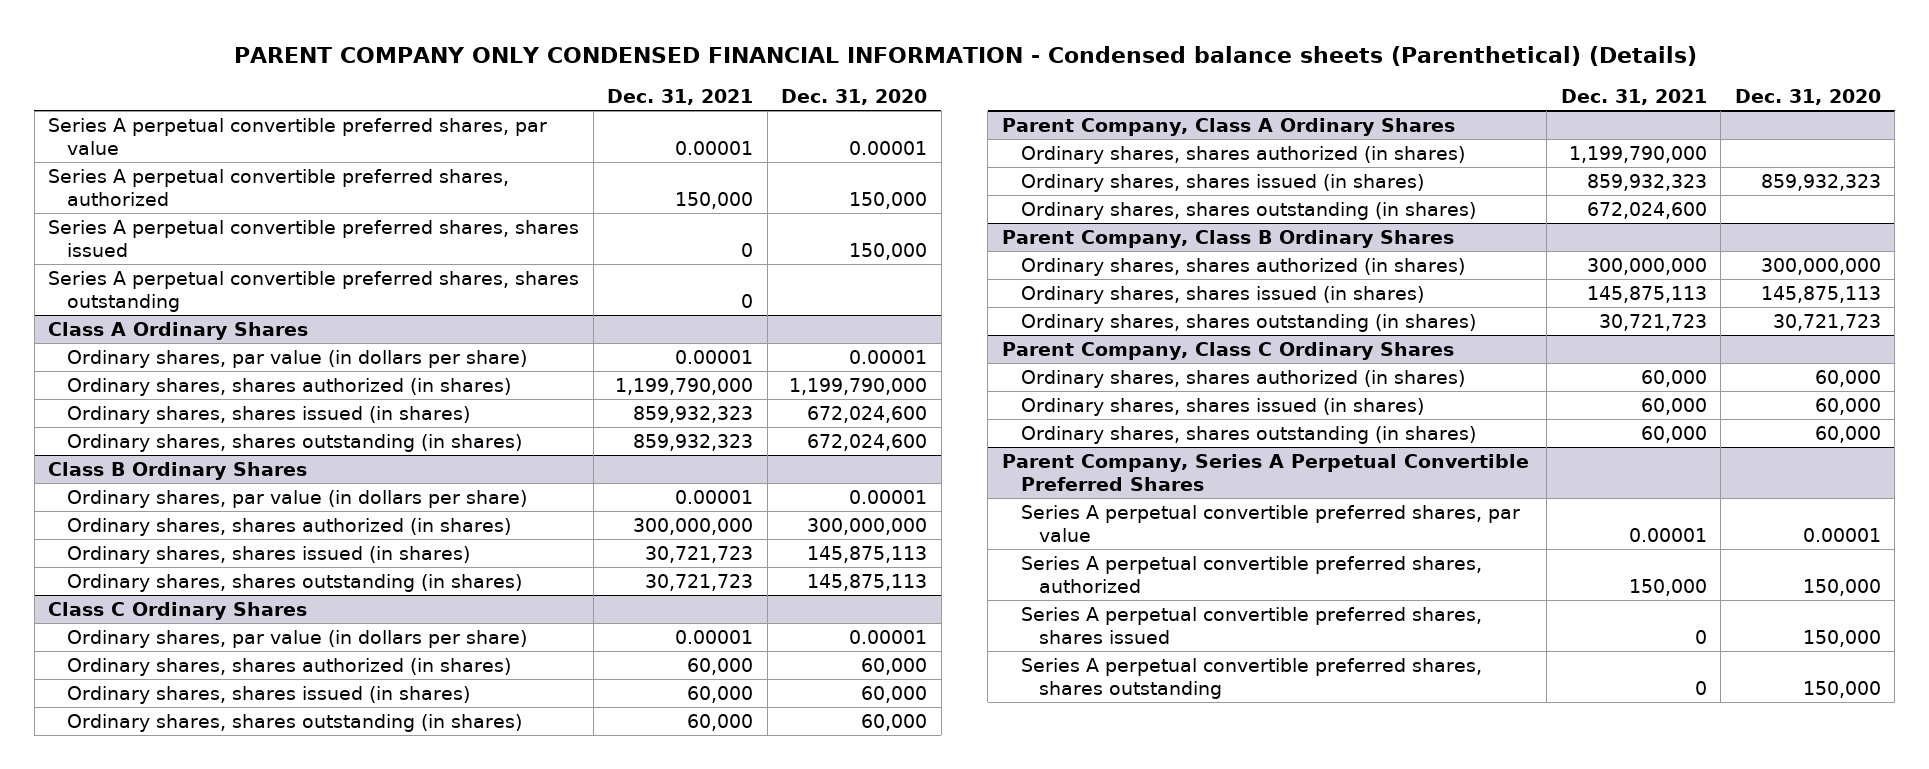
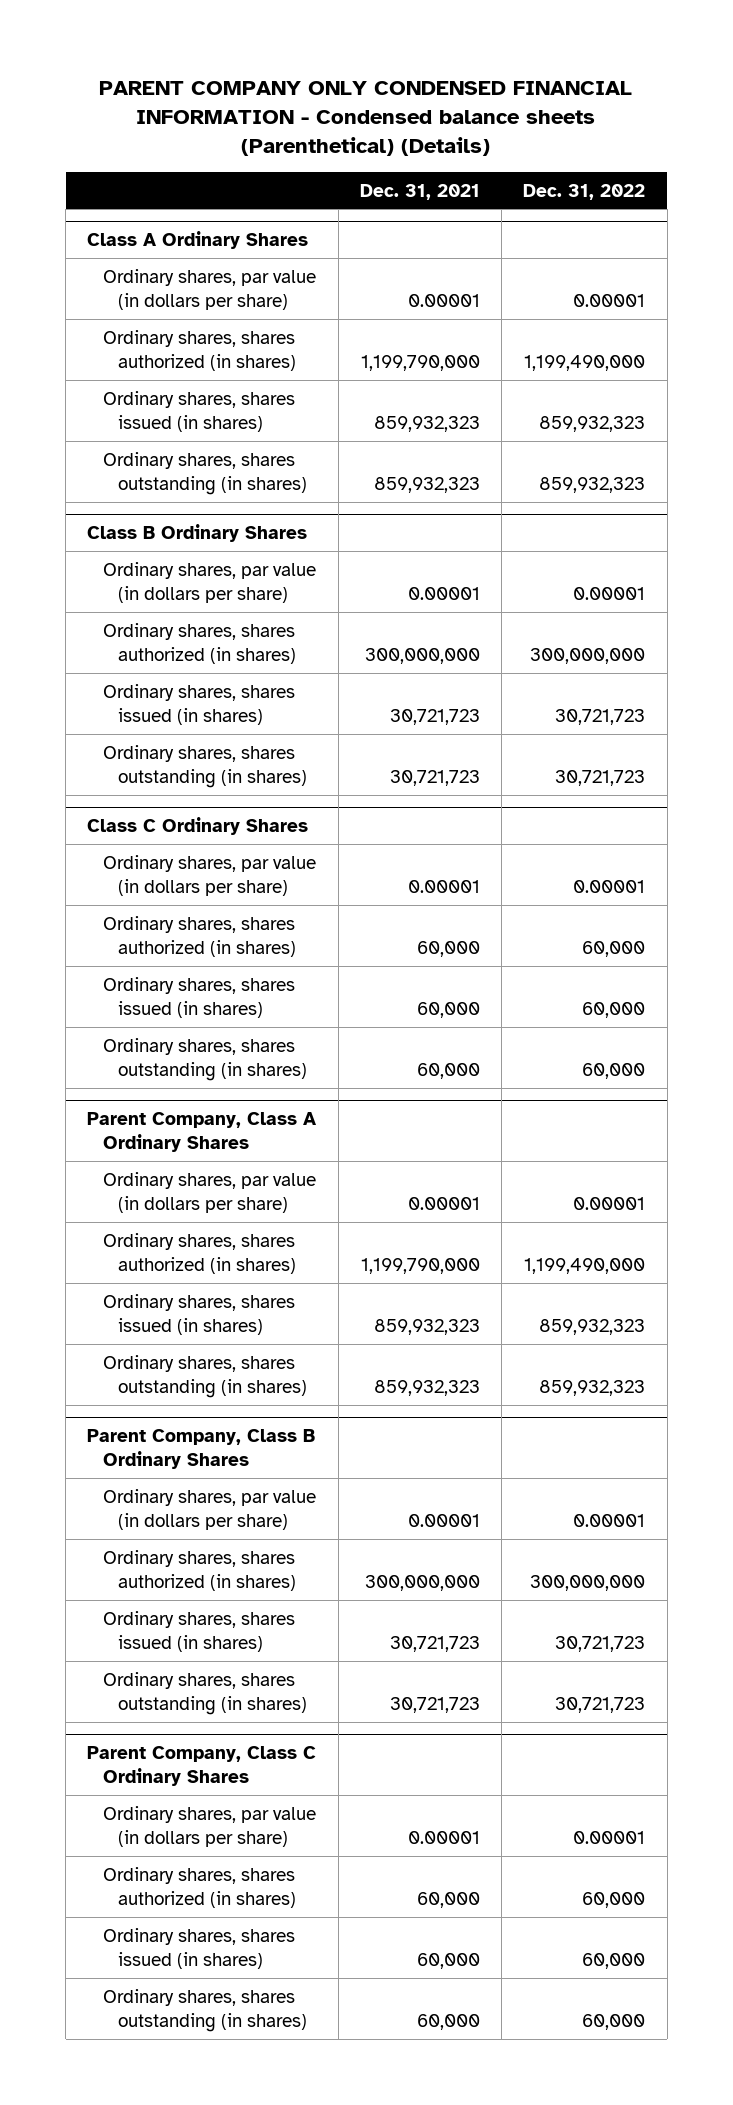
- | Dec. 31, 2021 | Dec. 31, 2020
+ | Dec. 31, 2021 | Dec. 31, 2022
- Series A perpetual convertible preferred shares, par value | 0.00001 | 0.00001
- Series A perpetual convertible preferred shares, authorized | 150,000 | 150,000
- Series A perpetual convertible preferred shares, shares issued | 0 | 150,000
- Series A perpetual convertible preferred shares, shares outstanding | 0 |
@ Parent Company, Class A Ordinary Shares
+ Ordinary shares, par value (in dollars per share) | 0.00001 | 0.00001
- Ordinary shares, shares outstanding (in shares) | 672,024,600 |
+ Ordinary shares, shares outstanding (in shares) | 859,932,323 | 859,932,323
@ Parent Company, Class B Ordinary Shares
+ Ordinary shares, par value (in dollars per share) | 0.00001 | 0.00001
- Ordinary shares, shares issued (in shares) | 145,875,113 | 145,875,113
+ Ordinary shares, shares issued (in shares) | 30,721,723 | 30,721,723
@ Parent Company, Class C Ordinary Shares
+ Ordinary shares, par value (in dollars per share) | 0.00001 | 0.00001
- Parent Company, Series A Perpetual Convertible Preferred Shares
- Series A perpetual convertible preferred shares, par value | 0.00001 | 0.00001
- Series A perpetual convertible preferred shares, authorized | 150,000 | 150,000
- Series A perpetual convertible preferred shares, shares issued | 0 | 150,000
- Series A perpetual convertible preferred shares, shares outstanding | 0 | 150,000

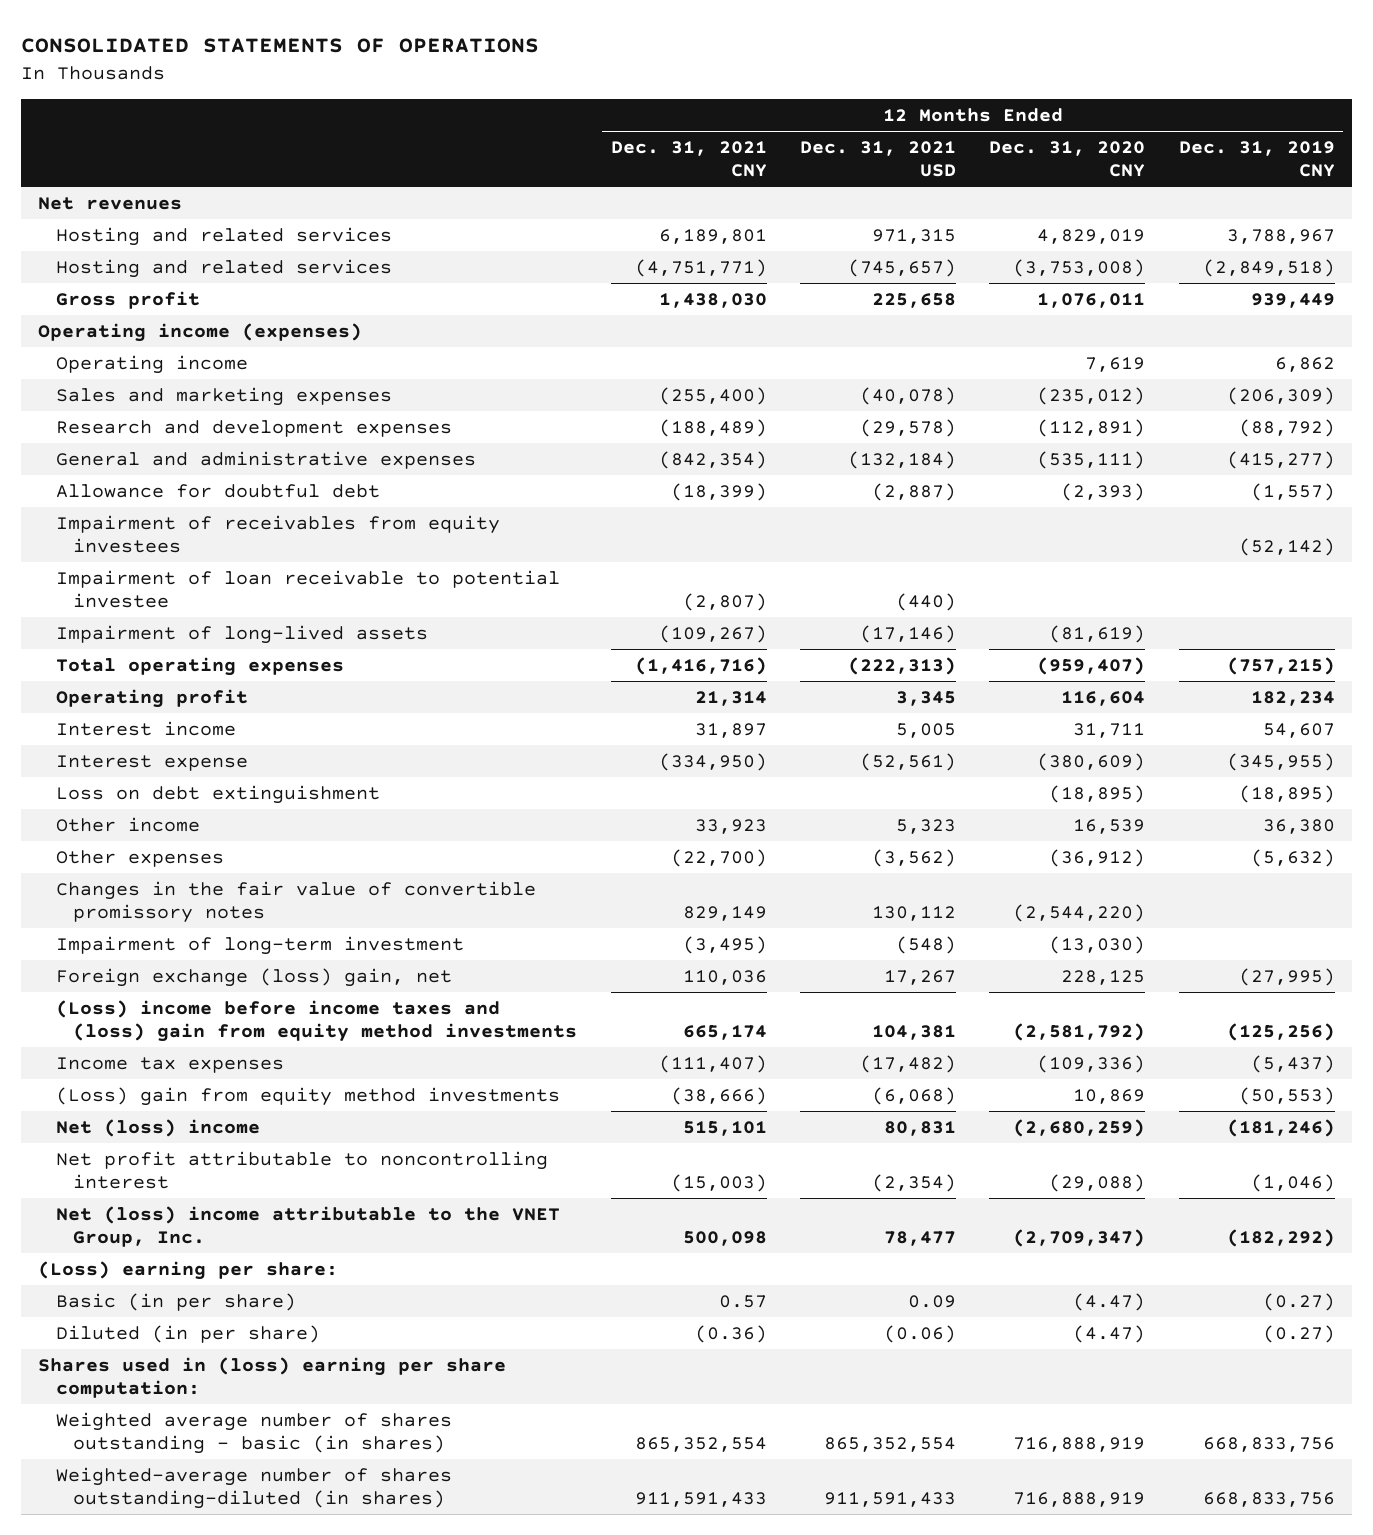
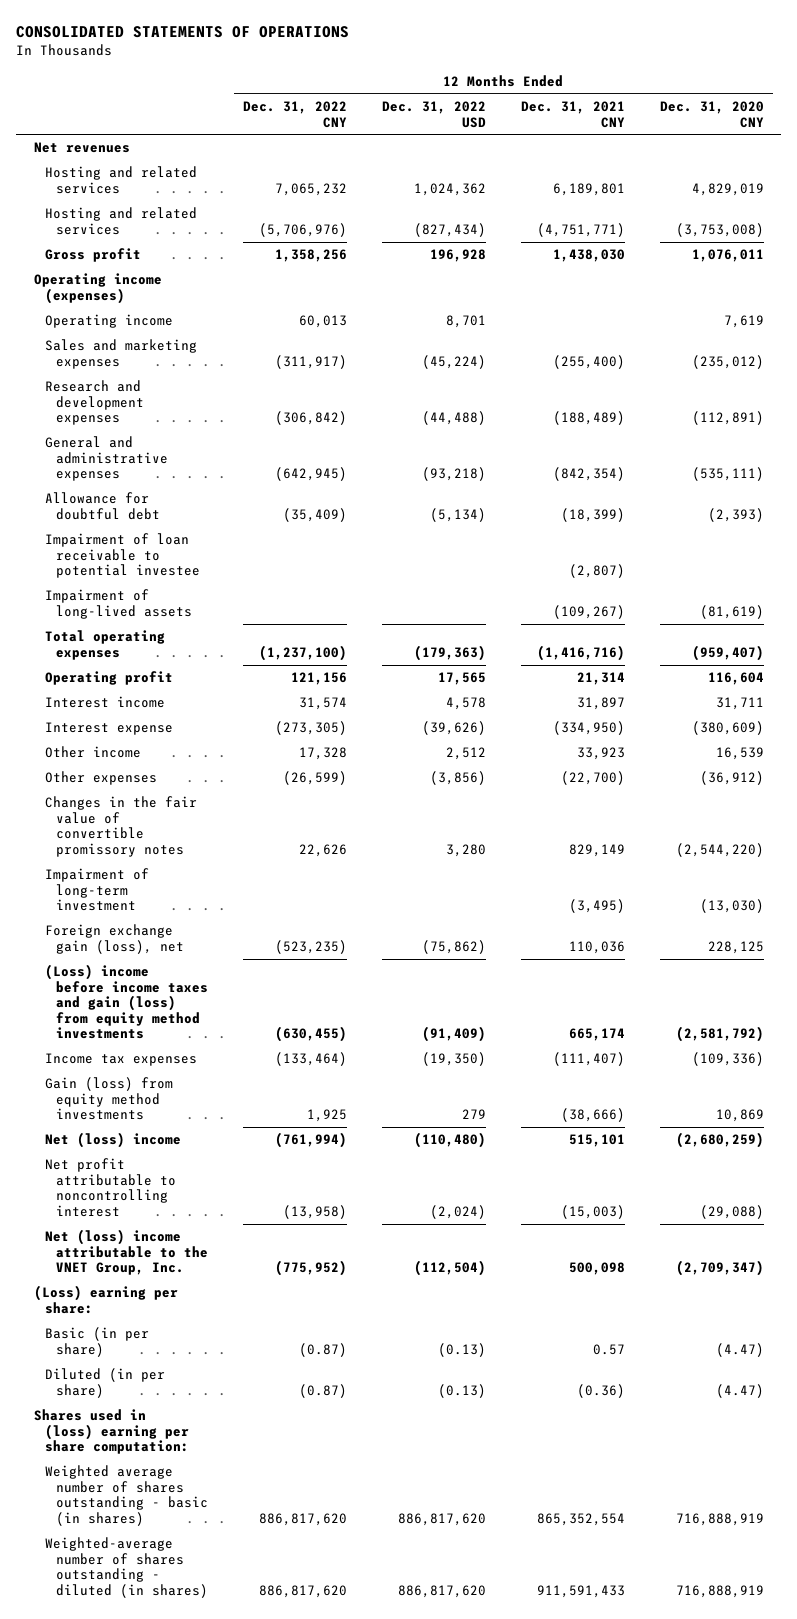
- | 12 Months Ended Dec. 31, 2021 CNY | 12 Months Ended Dec. 31, 2021 USD | 12 Months Ended Dec. 31, 2020 CNY | 12 Months Ended Dec. 31, 2019 CNY
+ | 12 Months Ended Dec. 31, 2022 CNY | 12 Months Ended Dec. 31, 2022 USD | 12 Months Ended Dec. 31, 2021 CNY | 12 Months Ended Dec. 31, 2020 CNY
- Impairment of receivables from equity investees | | | | (52,142)
- Loss on debt extinguishment | | | (18,895) | (18,895)
- Foreign exchange (loss) gain, net | 110,036 | 17,267 | 228,125 | (27,995)
- (Loss) income before income taxes and (loss) gain from equity method investments | 665,174 | 104,381 | (2,581,792) | (125,256)
+ Foreign exchange gain (loss), net | (523,235) | (75,862) | 110,036 | 228,125
+ (Loss) income before income taxes and gain (loss) from equity method investments | (630,455) | (91,409) | 665,174 | (2,581,792)
- (Loss) gain from equity method investments | (38,666) | (6,068) | 10,869 | (50,553)
+ Gain (loss) from equity method investments | 1,925 | 279 | (38,666) | 10,869
- Weighted-average number of shares outstanding-diluted (in shares) | 911,591,433 | 911,591,433 | 716,888,919 | 668,833,756
+ Weighted-average number of shares outstanding - diluted (in shares) | 886,817,620 | 886,817,620 | 911,591,433 | 716,888,919

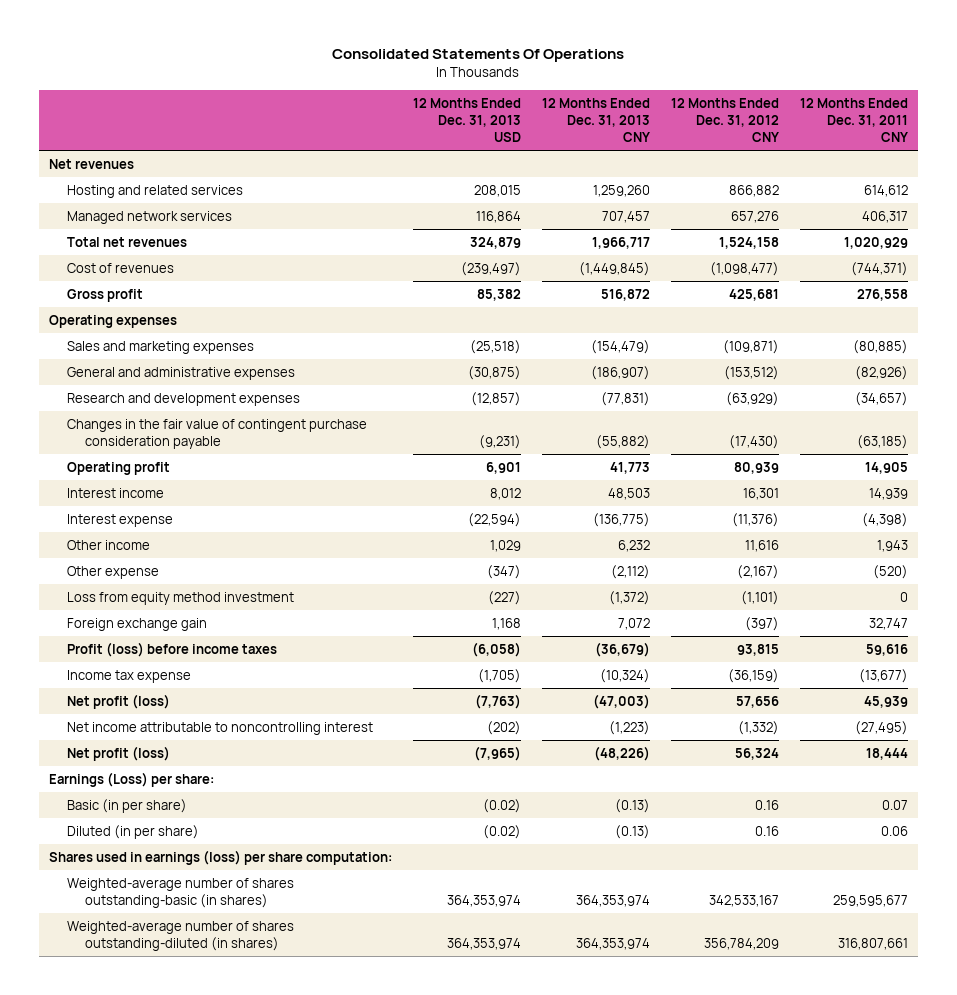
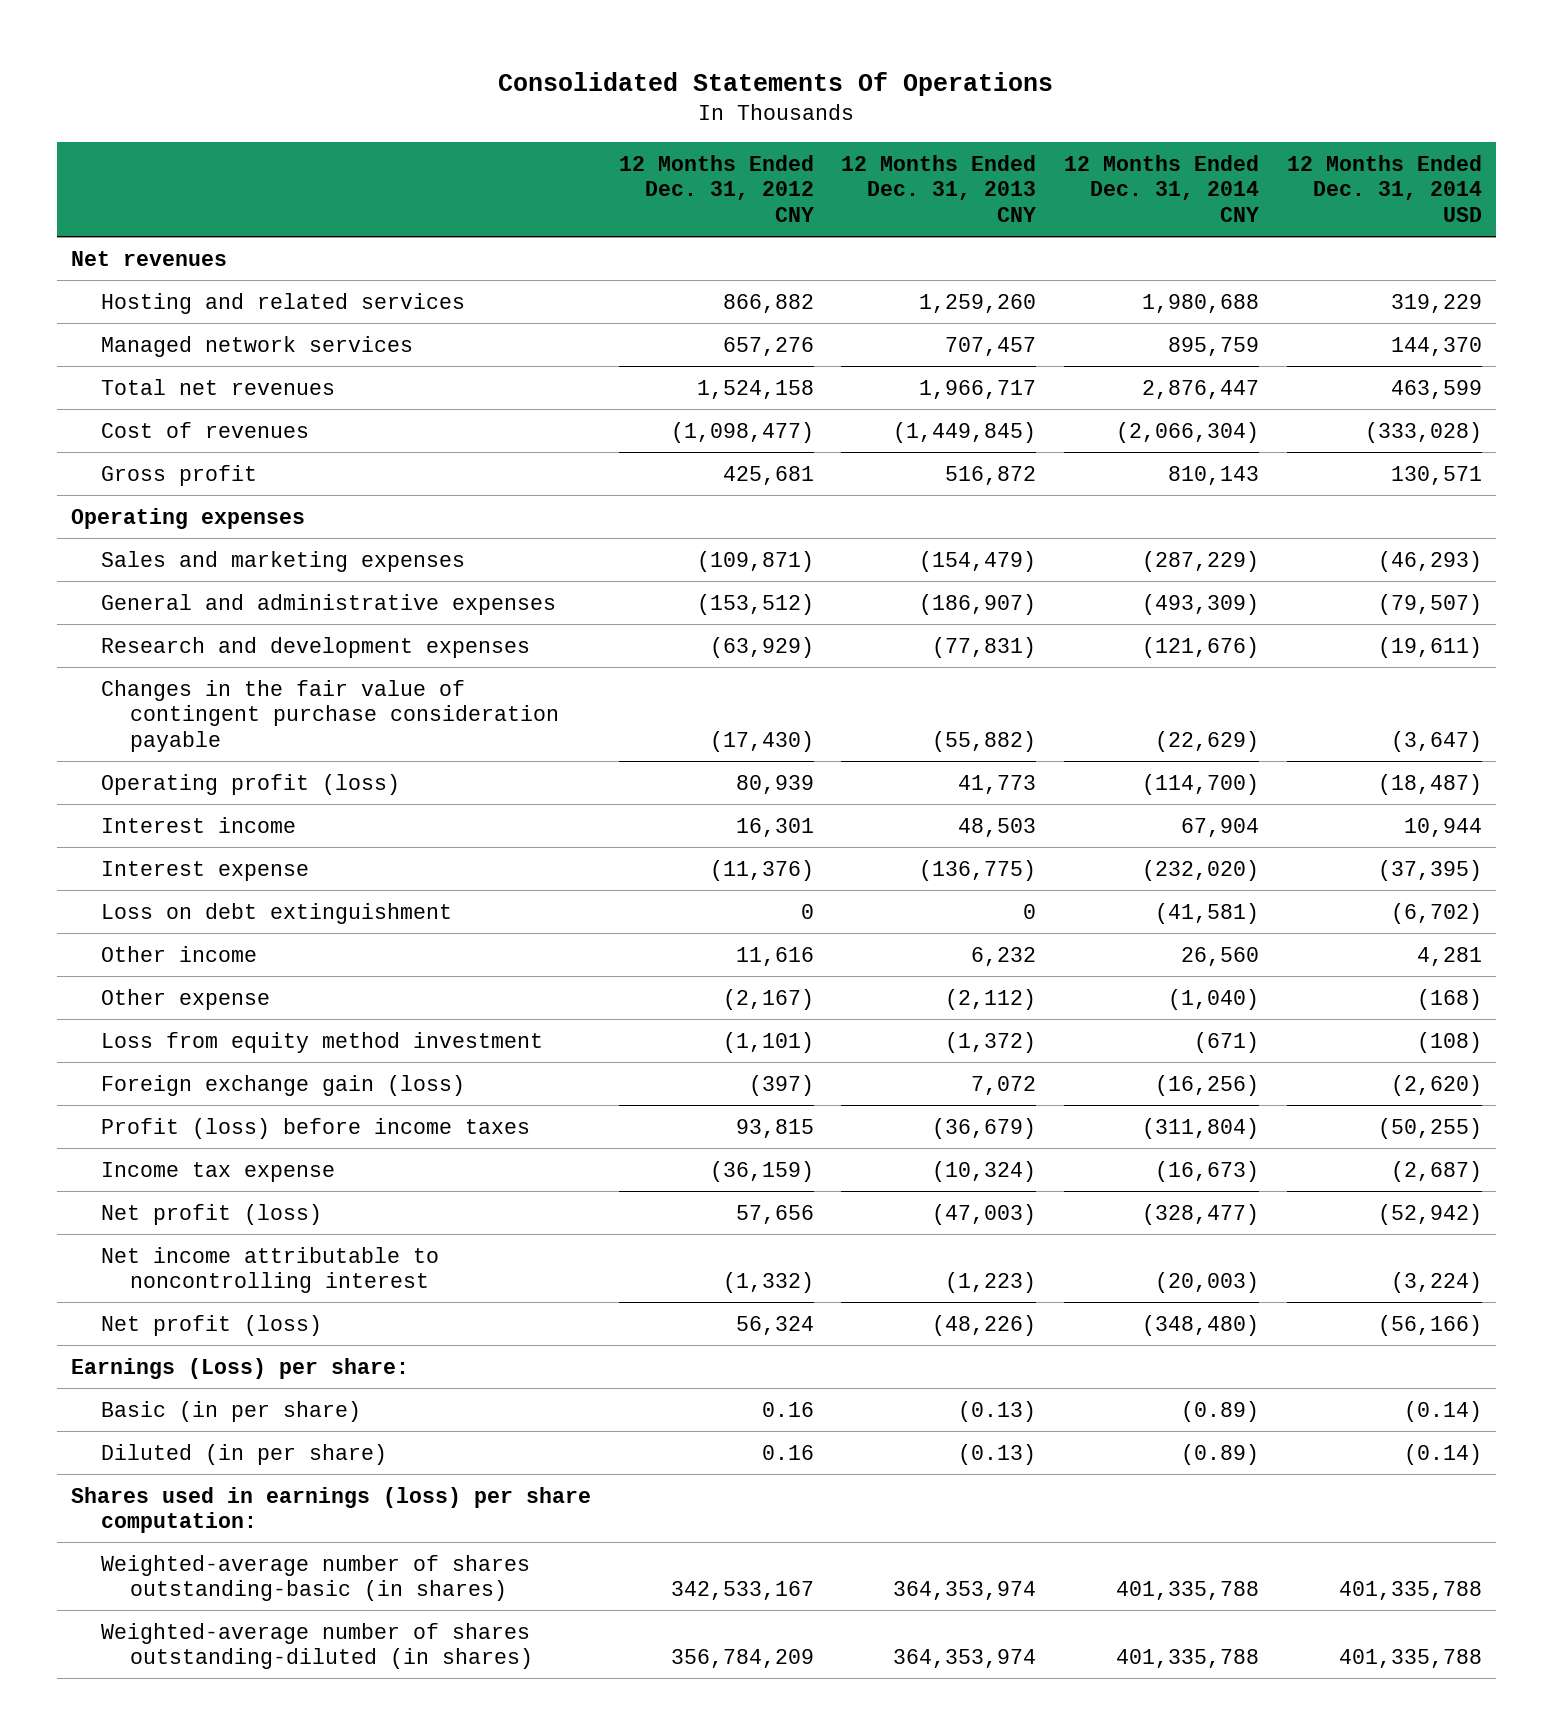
- | 12 Months Ended Dec. 31, 2013 USD | 12 Months Ended Dec. 31, 2013 CNY | 12 Months Ended Dec. 31, 2012 CNY | 12 Months Ended Dec. 31, 2011 CNY
+ | 12 Months Ended Dec. 31, 2012 CNY | 12 Months Ended Dec. 31, 2013 CNY | 12 Months Ended Dec. 31, 2014 CNY | 12 Months Ended Dec. 31, 2014 USD
- Operating profit | 6,901 | 41,773 | 80,939 | 14,905
+ Operating profit (loss) | 80,939 | 41,773 | (114,700) | (18,487)
+ Loss on debt extinguishment | 0 | 0 | (41,581) | (6,702)
- Foreign exchange gain | 1,168 | 7,072 | (397) | 32,747
+ Foreign exchange gain (loss) | (397) | 7,072 | (16,256) | (2,620)

